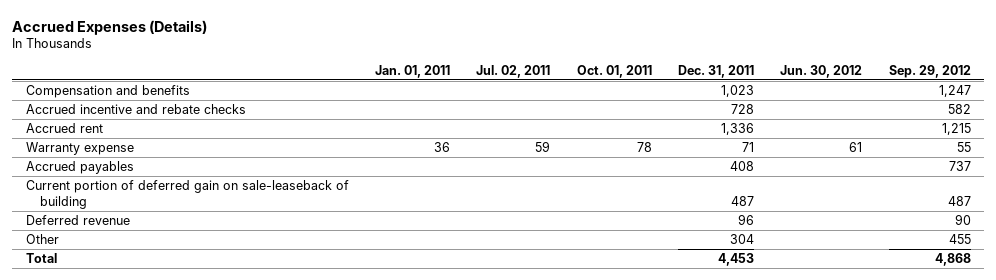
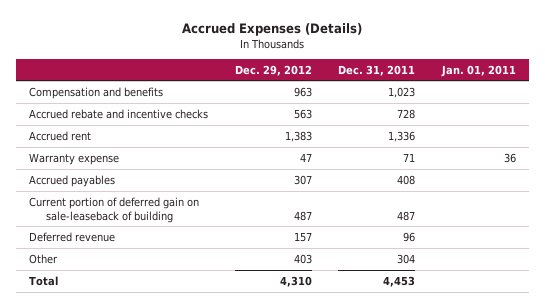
- | Jan. 01, 2011 | Jul. 02, 2011 | Oct. 01, 2011 | Dec. 31, 2011 | Jun. 30, 2012 | Sep. 29, 2012
+ | Dec. 29, 2012 | Dec. 31, 2011 | Jan. 01, 2011
- Accrued incentive and rebate checks | | | | 728 | | 582
+ Accrued rebate and incentive checks | 563 | 728 |

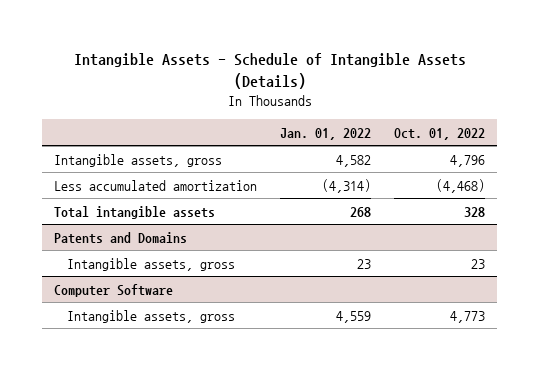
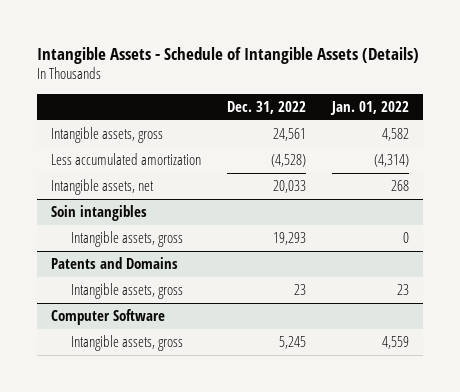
- | Jan. 01, 2022 | Oct. 01, 2022
+ | Dec. 31, 2022 | Jan. 01, 2022
- Total intangible assets | 268 | 328
+ Intangible assets, net | 20,033 | 268
+ Soin intangibles
+ Intangible assets, gross | 19,293 | 0

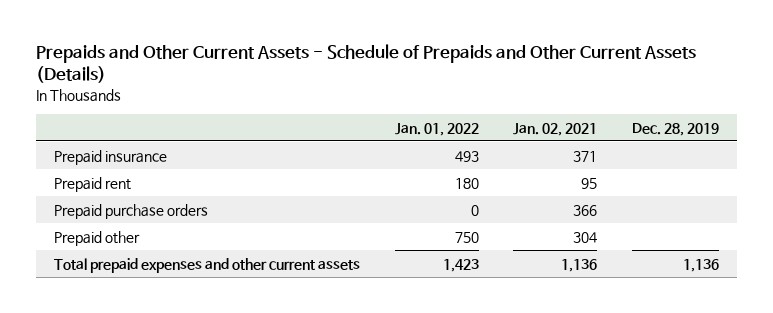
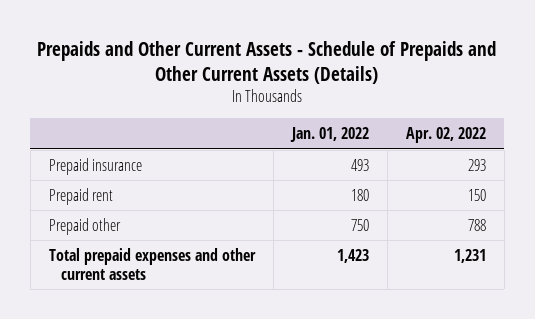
- | Jan. 01, 2022 | Jan. 02, 2021 | Dec. 28, 2019
+ | Jan. 01, 2022 | Apr. 02, 2022
- Prepaid purchase orders | 0 | 366 |

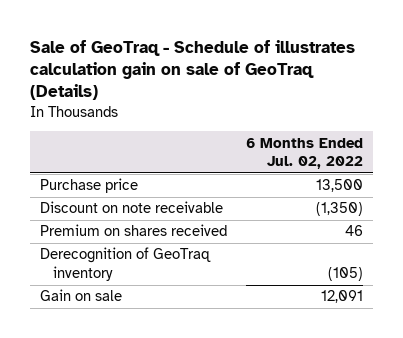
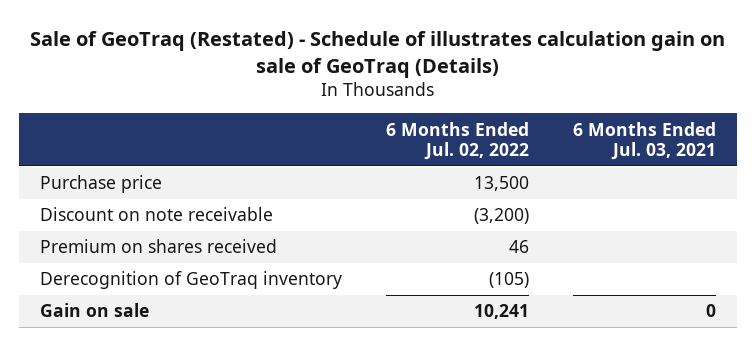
- Sale of GeoTraq - Schedule of illustrates calculation gain on sale of GeoTraq (Details)
+ Sale of GeoTraq (Restated) - Schedule of illustrates calculation gain on sale of GeoTraq (Details)
- | 6 Months Ended Jul. 02, 2022
+ | 6 Months Ended Jul. 02, 2022 | 6 Months Ended Jul. 03, 2021
- Discount on note receivable | (1,350)
+ Discount on note receivable | (3,200) |
- Gain on sale | 12,091
+ Gain on sale | 10,241 | 0

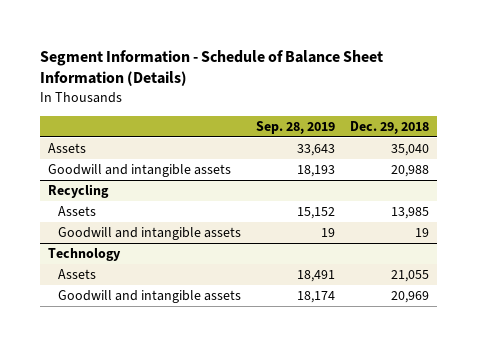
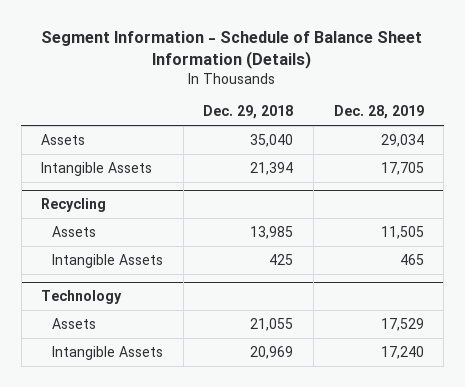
- | Sep. 28, 2019 | Dec. 29, 2018
+ | Dec. 29, 2018 | Dec. 28, 2019
- Goodwill and intangible assets | 18,193 | 20,988
+ Intangible Assets | 21,394 | 17,705
@ Recycling
- Goodwill and intangible assets | 19 | 19
+ Intangible Assets | 425 | 465
@ Technology
- Goodwill and intangible assets | 18,174 | 20,969
+ Intangible Assets | 20,969 | 17,240

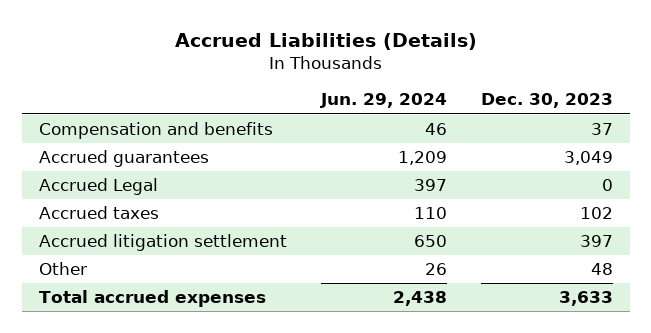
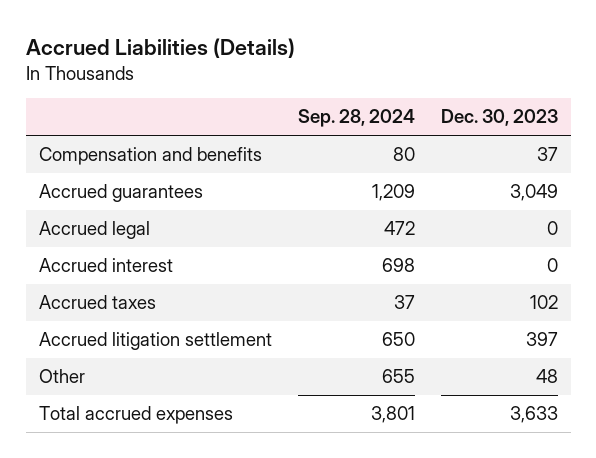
- | Jun. 29, 2024 | Dec. 30, 2023
+ | Sep. 28, 2024 | Dec. 30, 2023
- Accrued Legal | 397 | 0
+ Accrued legal | 472 | 0
+ Accrued interest | 698 | 0

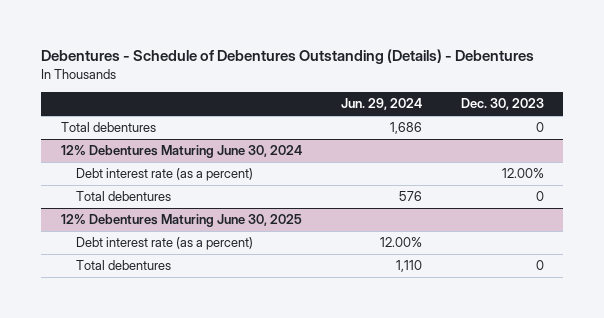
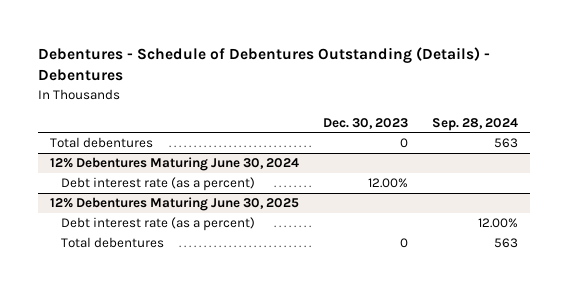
- | Jun. 29, 2024 | Dec. 30, 2023
+ | Dec. 30, 2023 | Sep. 28, 2024
@ 12% Debentures Maturing June 30, 2024
- Total debentures | 576 | 0

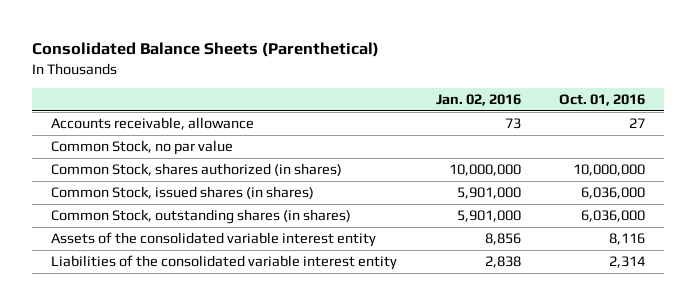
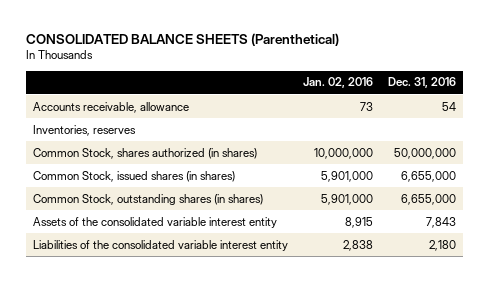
- Consolidated Balance Sheets (Parenthetical)
+ CONSOLIDATED BALANCE SHEETS (Parenthetical)
- | Jan. 02, 2016 | Oct. 01, 2016
+ | Jan. 02, 2016 | Dec. 31, 2016
- Common Stock, no par value
+ Inventories, reserves
- Assets of the consolidated variable interest entity | 8,856 | 8,116
+ Assets of the consolidated variable interest entity | 8,915 | 7,843

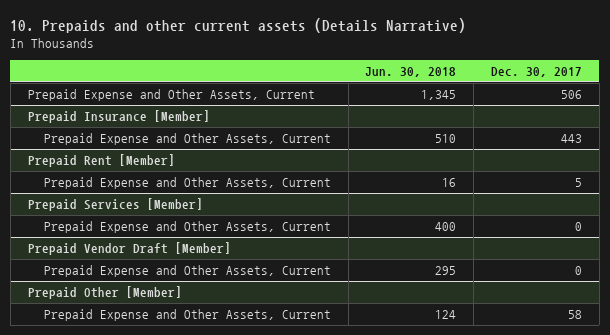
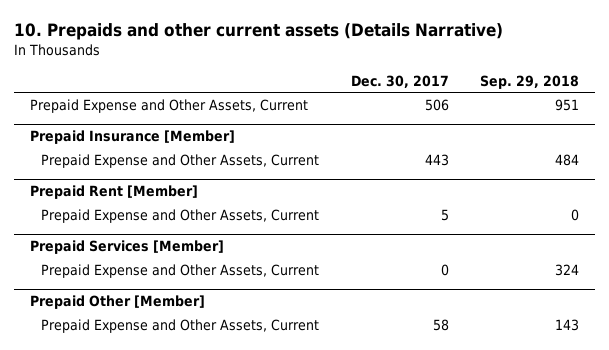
- | Jun. 30, 2018 | Dec. 30, 2017
+ | Dec. 30, 2017 | Sep. 29, 2018
- Prepaid Vendor Draft [Member]
- Prepaid Expense and Other Assets, Current | 295 | 0

